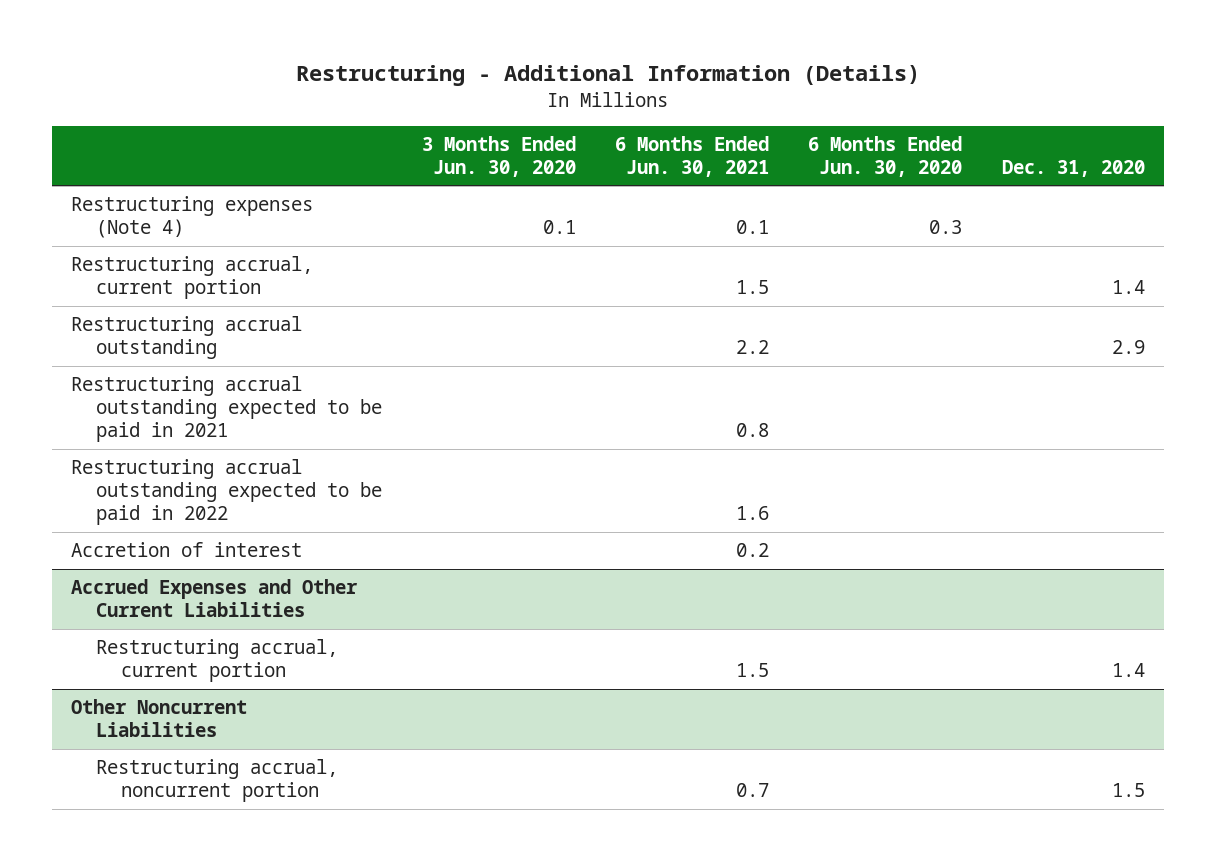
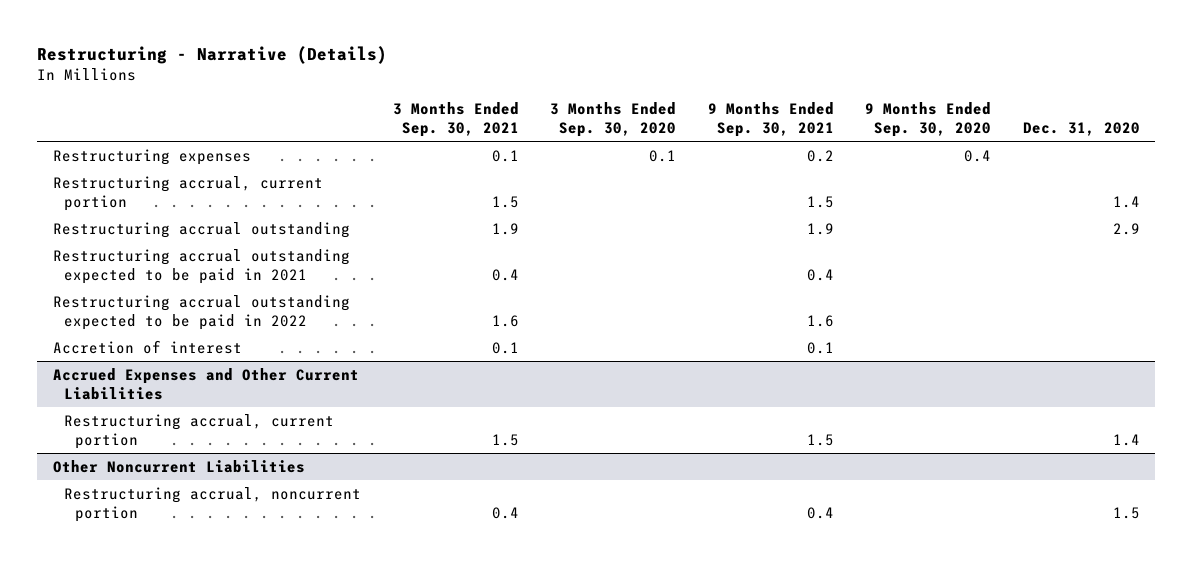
- Restructuring - Additional Information (Details)
+ Restructuring - Narrative (Details)
- | 3 Months Ended Jun. 30, 2020 | 6 Months Ended Jun. 30, 2021 | 6 Months Ended Jun. 30, 2020 | Dec. 31, 2020
+ | 3 Months Ended Sep. 30, 2021 | 3 Months Ended Sep. 30, 2020 | 9 Months Ended Sep. 30, 2021 | 9 Months Ended Sep. 30, 2020 | Dec. 31, 2020
- Restructuring expenses (Note 4) | 0.1 | 0.1 | 0.3 |
+ Restructuring expenses | 0.1 | 0.1 | 0.2 | 0.4 |

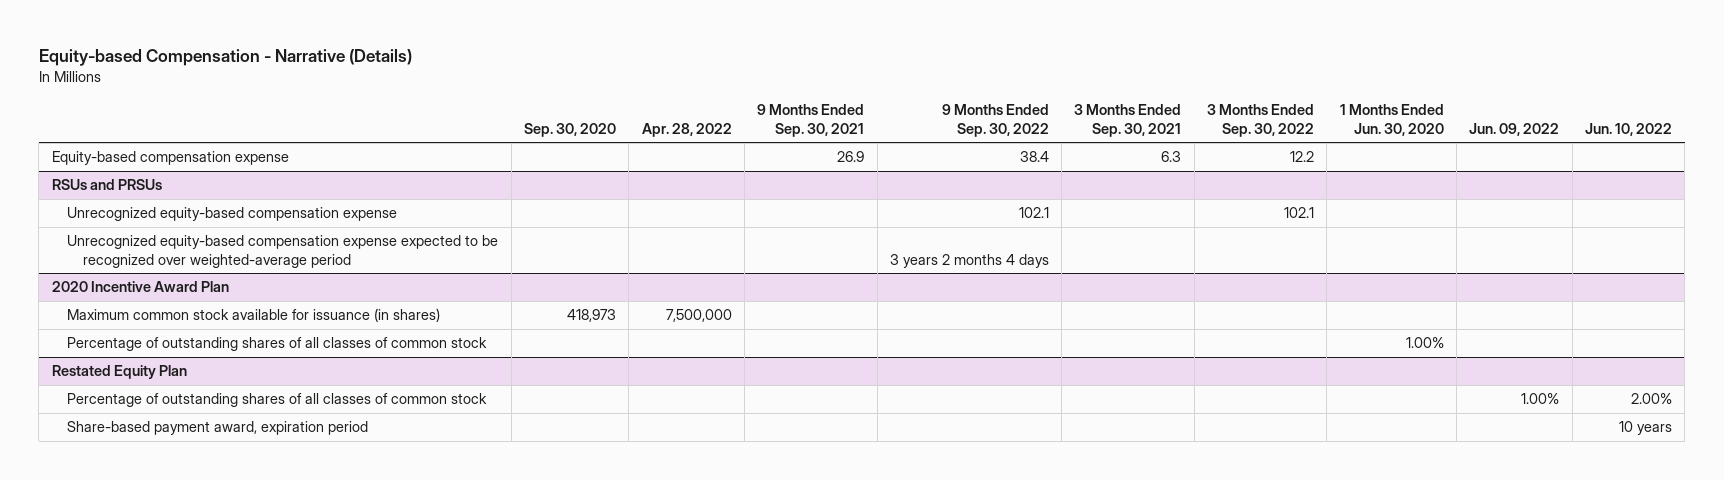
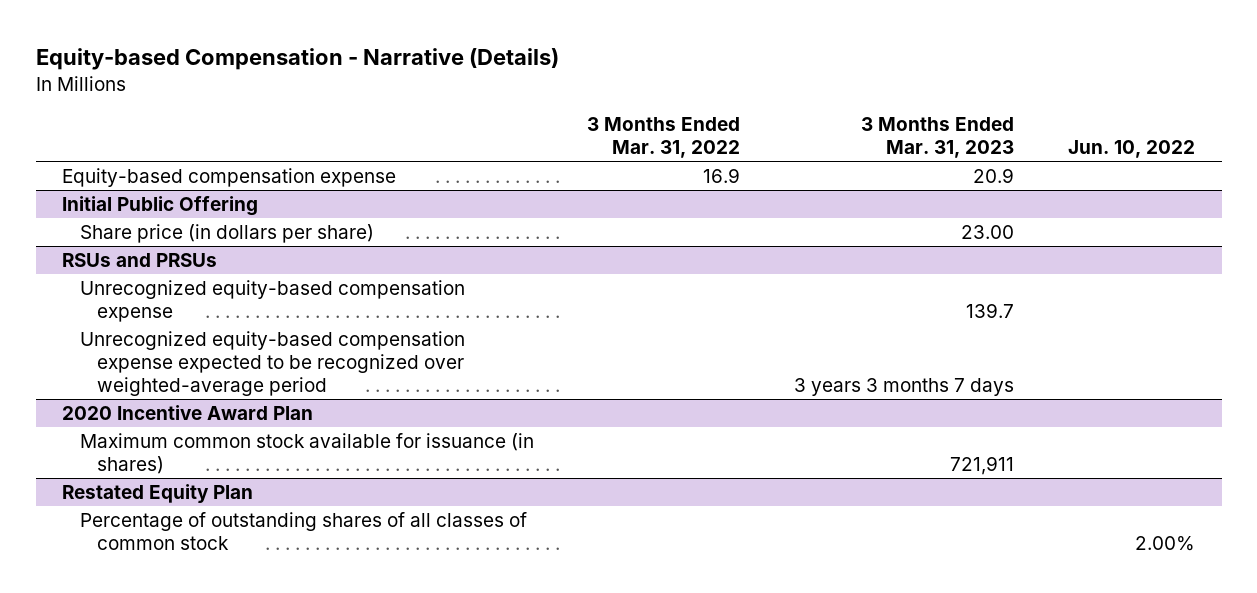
- | Sep. 30, 2020 | Apr. 28, 2022 | 9 Months Ended Sep. 30, 2021 | 9 Months Ended Sep. 30, 2022 | 3 Months Ended Sep. 30, 2021 | 3 Months Ended Sep. 30, 2022 | 1 Months Ended Jun. 30, 2020 | Jun. 09, 2022 | Jun. 10, 2022
+ | 3 Months Ended Mar. 31, 2022 | 3 Months Ended Mar. 31, 2023 | Jun. 10, 2022
+ Initial Public Offering
+ Share price (in dollars per share) | | 23.00 |
@ 2020 Incentive Award Plan
- Percentage of outstanding shares of all classes of common stock | | | | | | | 1.00% | |
@ Restated Equity Plan
- Share-based payment award, expiration period | | | | | | | | | 10 years

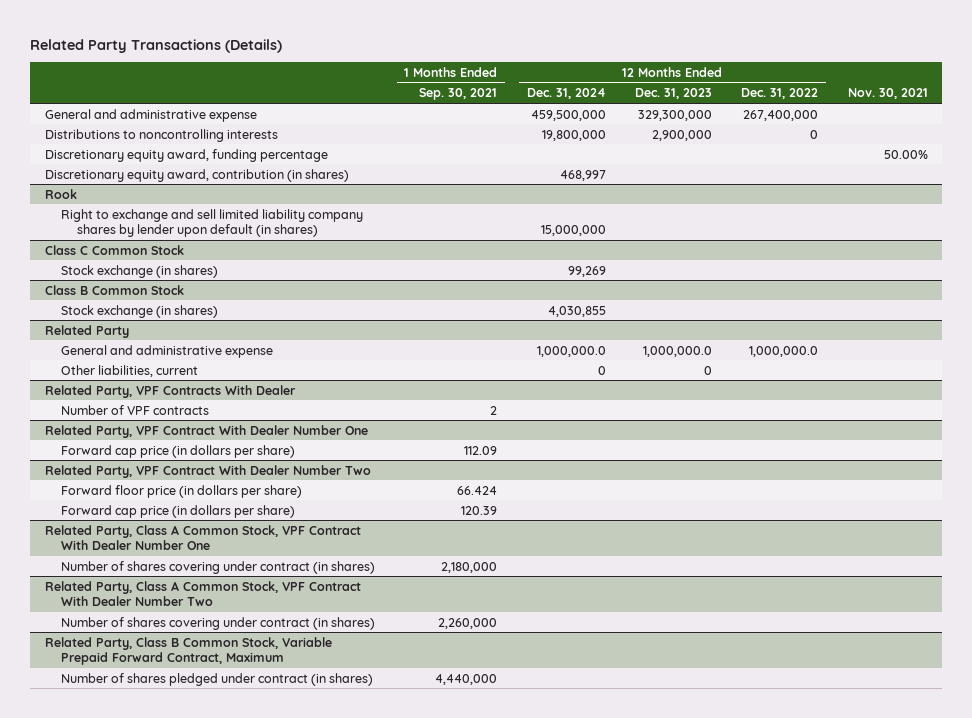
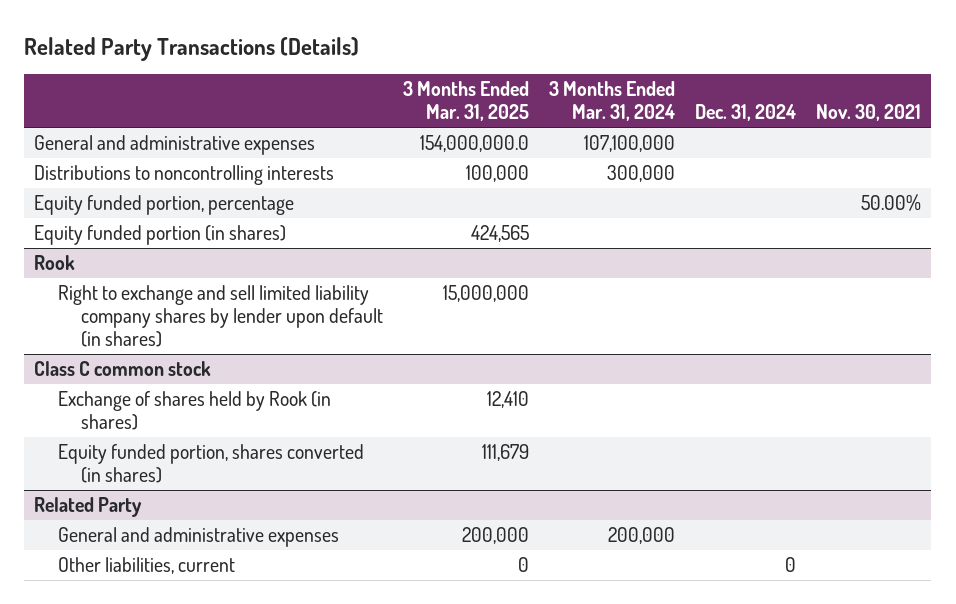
- | 1 Months Ended Sep. 30, 2021 | 12 Months Ended Dec. 31, 2024 | 12 Months Ended Dec. 31, 2023 | 12 Months Ended Dec. 31, 2022 | Nov. 30, 2021
+ | 3 Months Ended Mar. 31, 2025 | 3 Months Ended Mar. 31, 2024 | Dec. 31, 2024 | Nov. 30, 2021
- General and administrative expense | | 459,500,000 | 329,300,000 | 267,400,000 |
+ General and administrative expenses | 154,000,000.0 | 107,100,000 | |
- Discretionary equity award, funding percentage | | | | | 50.00%
- Discretionary equity award, contribution (in shares) | | 468,997 | | |
+ Equity funded portion, percentage | | | | 50.00%
+ Equity funded portion (in shares) | 424,565 | | |
- Class C Common Stock
- Stock exchange (in shares) | | 99,269 | | |
- Class B Common Stock
- Stock exchange (in shares) | | 4,030,855 | | |
+ Class C common stock
+ Exchange of shares held by Rook (in shares) | 12,410 | | |
+ Equity funded portion, shares converted (in shares) | 111,679 | | |
@ Related Party
- General and administrative expense | | 1,000,000.0 | 1,000,000.0 | 1,000,000.0 |
+ General and administrative expenses | 200,000 | 200,000 | |
- Related Party, VPF Contracts With Dealer
- Number of VPF contracts | 2 | | | |
- Related Party, VPF Contract With Dealer Number One
- Forward cap price (in dollars per share) | 112.09 | | | |
- Related Party, VPF Contract With Dealer Number Two
- Forward floor price (in dollars per share) | 66.424 | | | |
- Forward cap price (in dollars per share) | 120.39 | | | |
- Related Party, Class A Common Stock, VPF Contract With Dealer Number One
- Number of shares covering under contract (in shares) | 2,180,000 | | | |
- Related Party, Class A Common Stock, VPF Contract With Dealer Number Two
- Number of shares covering under contract (in shares) | 2,260,000 | | | |
- Related Party, Class B Common Stock, Variable Prepaid Forward Contract, Maximum
- Number of shares pledged under contract (in shares) | 4,440,000 | | | |

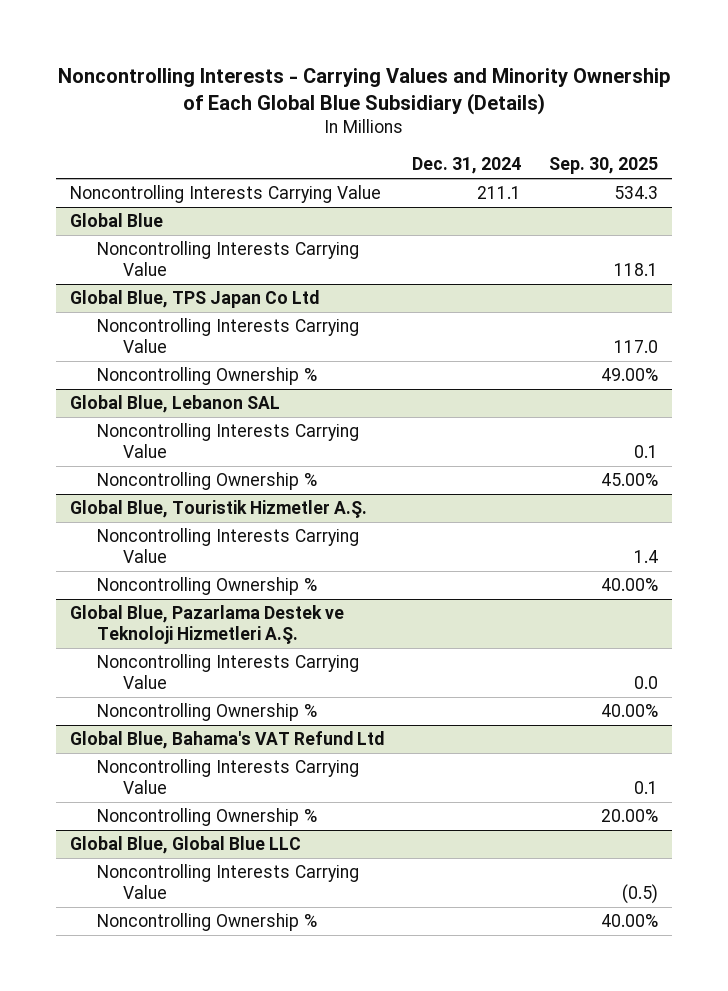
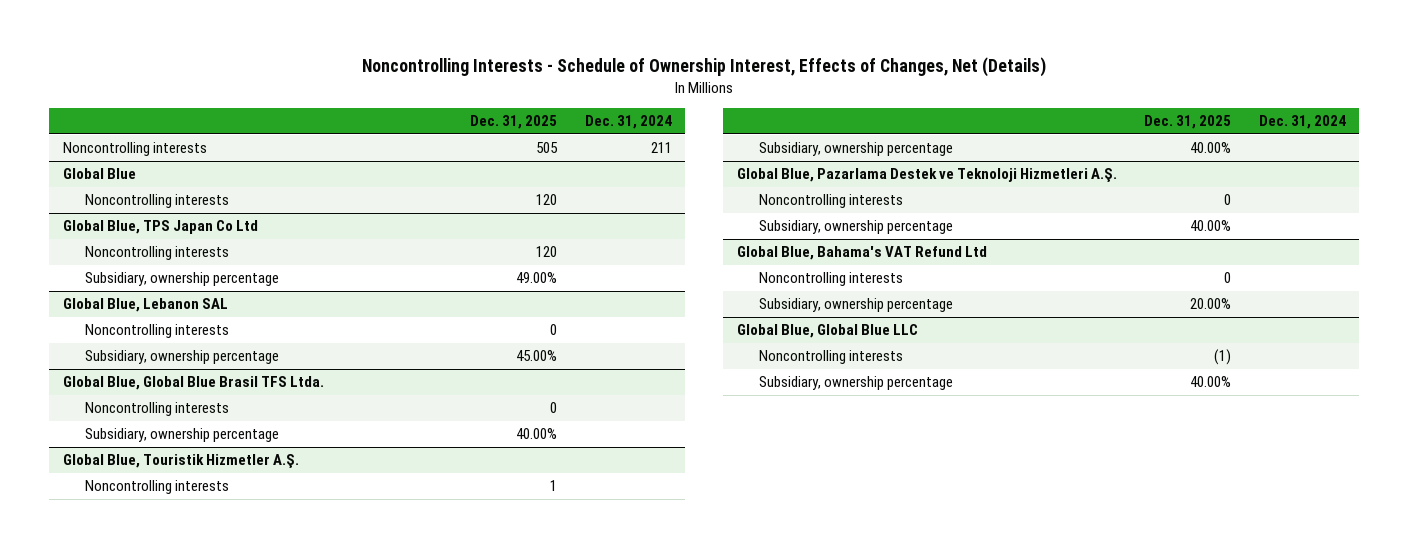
- Noncontrolling Interests - Carrying Values and Minority Ownership of Each Global Blue Subsidiary (Details)
+ Noncontrolling Interests - Schedule of Ownership Interest, Effects of Changes, Net (Details)
- | Dec. 31, 2024 | Sep. 30, 2025
+ | Dec. 31, 2025 | Dec. 31, 2024
- Noncontrolling Interests Carrying Value | 211.1 | 534.3
+ Noncontrolling interests | 505 | 211
@ Global Blue
- Noncontrolling Interests Carrying Value | | 118.1
+ Noncontrolling interests | 120 |
@ Global Blue, TPS Japan Co Ltd
- Noncontrolling Interests Carrying Value | | 117.0
- Noncontrolling Ownership % | | 49.00%
+ Noncontrolling interests | 120 |
+ Subsidiary, ownership percentage | 49.00% |
@ Global Blue, Lebanon SAL
- Noncontrolling Interests Carrying Value | | 0.1
- Noncontrolling Ownership % | | 45.00%
+ Noncontrolling interests | 0 |
+ Subsidiary, ownership percentage | 45.00% |
+ Global Blue, Global Blue Brasil TFS Ltda.
+ Noncontrolling interests | 0 |
+ Subsidiary, ownership percentage | 40.00% |
@ Global Blue, Touristik Hizmetler A.Ş.
- Noncontrolling Interests Carrying Value | | 1.4
- Noncontrolling Ownership % | | 40.00%
+ Noncontrolling interests | 1 |
+ Subsidiary, ownership percentage | 40.00% |
@ Global Blue, Pazarlama Destek ve Teknoloji Hizmetleri A.Ş.
- Noncontrolling Interests Carrying Value | | 0.0
- Noncontrolling Ownership % | | 40.00%
+ Noncontrolling interests | 0 |
+ Subsidiary, ownership percentage | 40.00% |
@ Global Blue, Bahama's VAT Refund Ltd
- Noncontrolling Interests Carrying Value | | 0.1
- Noncontrolling Ownership % | | 20.00%
+ Noncontrolling interests | 0 |
+ Subsidiary, ownership percentage | 20.00% |
@ Global Blue, Global Blue LLC
- Noncontrolling Interests Carrying Value | | (0.5)
- Noncontrolling Ownership % | | 40.00%
+ Noncontrolling interests | (1) |
+ Subsidiary, ownership percentage | 40.00% |

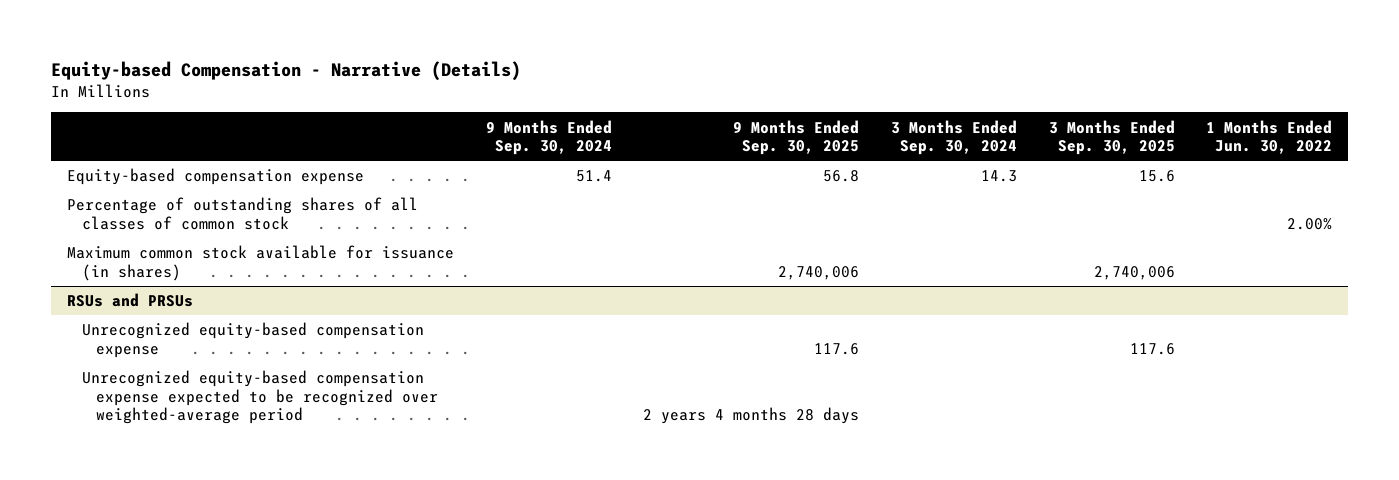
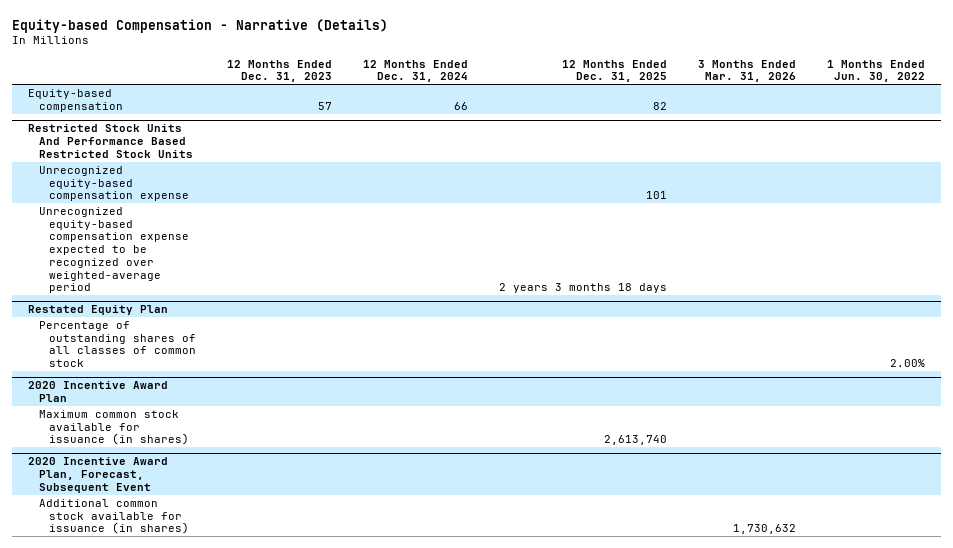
- | 9 Months Ended Sep. 30, 2024 | 9 Months Ended Sep. 30, 2025 | 3 Months Ended Sep. 30, 2024 | 3 Months Ended Sep. 30, 2025 | 1 Months Ended Jun. 30, 2022
+ | 12 Months Ended Dec. 31, 2023 | 12 Months Ended Dec. 31, 2024 | 12 Months Ended Dec. 31, 2025 | 3 Months Ended Mar. 31, 2026 | 1 Months Ended Jun. 30, 2022
- Equity-based compensation expense | 51.4 | 56.8 | 14.3 | 15.6 |
- Percentage of outstanding shares of all classes of common stock | | | | | 2.00%
- Maximum common stock available for issuance (in shares) | | 2,740,006 | | 2,740,006 |
- RSUs and PRSUs
+ Equity-based compensation | 57 | 66 | 82 | |
+ Restricted Stock Units And Performance Based Restricted Stock Units
+ Restated Equity Plan
+ Percentage of outstanding shares of all classes of common stock | | | | | 2.00%
+ 2020 Incentive Award Plan
+ Maximum common stock available for issuance (in shares) | | | 2,613,740 | |
+ 2020 Incentive Award Plan, Forecast, Subsequent Event
+ Additional common stock available for issuance (in shares) | | | | 1,730,632 |

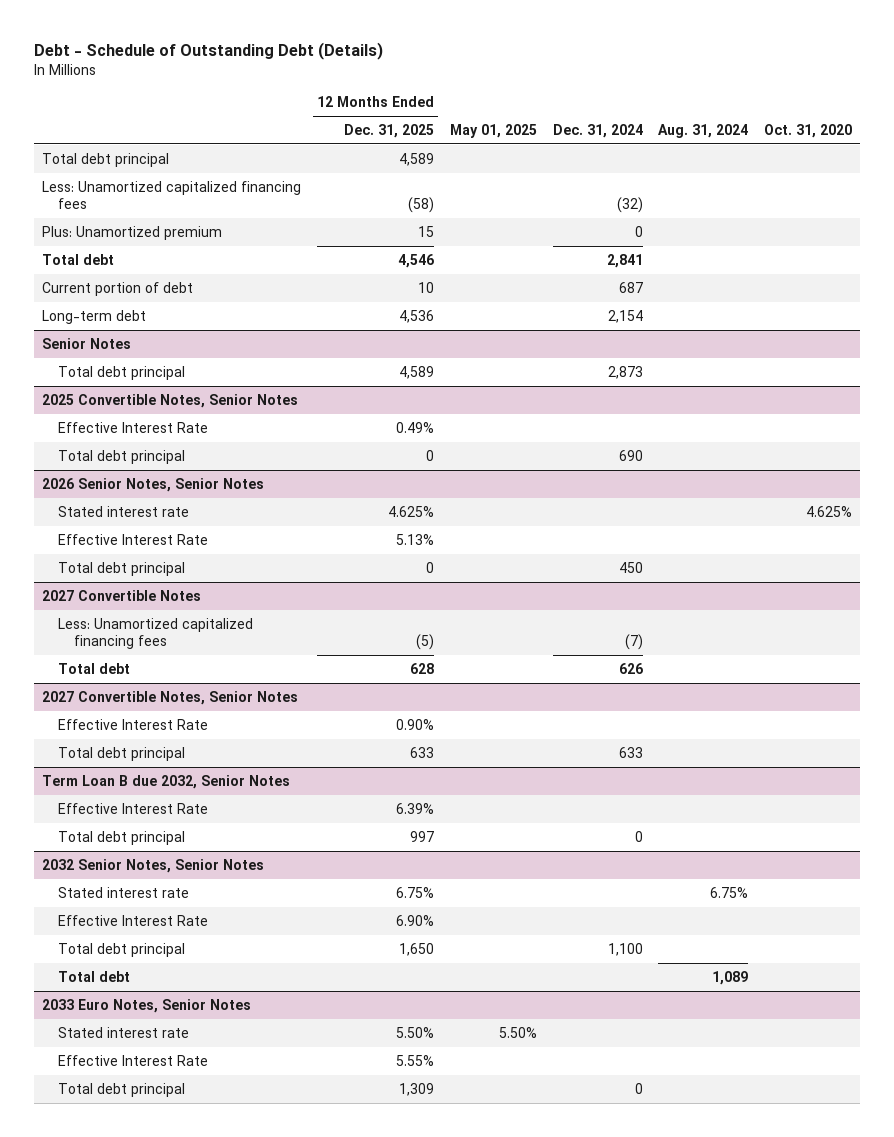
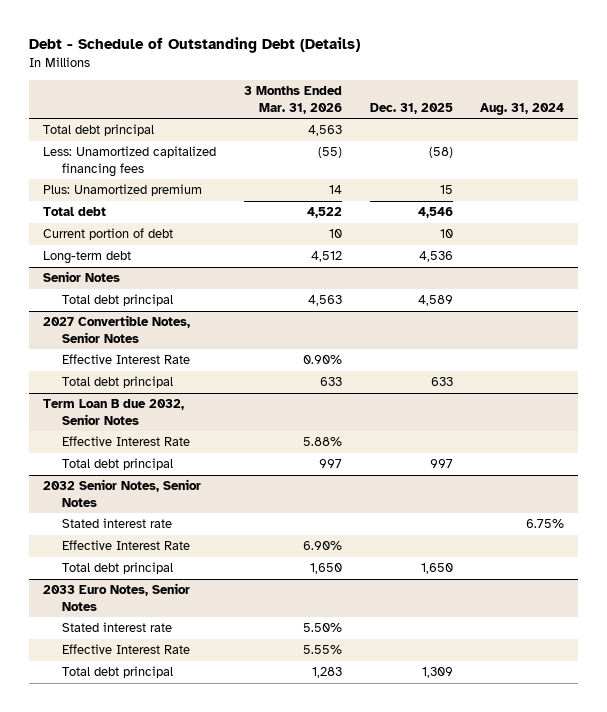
- | 12 Months Ended Dec. 31, 2025 | May 01, 2025 | Dec. 31, 2024 | Aug. 31, 2024 | Oct. 31, 2020
+ | 3 Months Ended Mar. 31, 2026 | Dec. 31, 2025 | Aug. 31, 2024
- 2025 Convertible Notes, Senior Notes
- Effective Interest Rate | 0.49% | | | |
- Total debt principal | 0 | | 690 | |
- 2026 Senior Notes, Senior Notes
- Stated interest rate | 4.625% | | | | 4.625%
- Effective Interest Rate | 5.13% | | | |
- Total debt principal | 0 | | 450 | |
- 2027 Convertible Notes
- Less: Unamortized capitalized financing fees | (5) | | (7) | |
- Total debt | 628 | | 626 | |
@ 2032 Senior Notes, Senior Notes
- Total debt | | | | 1,089 |

